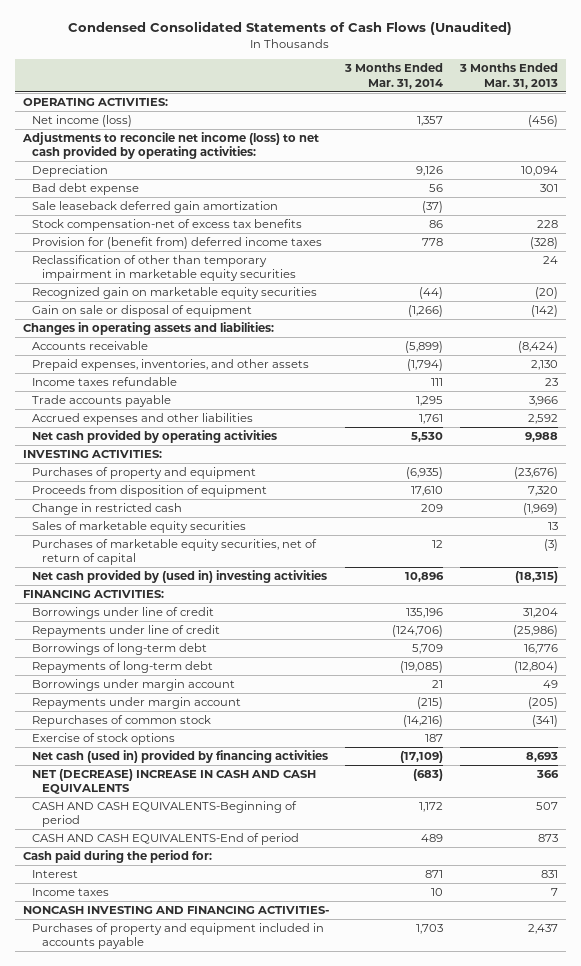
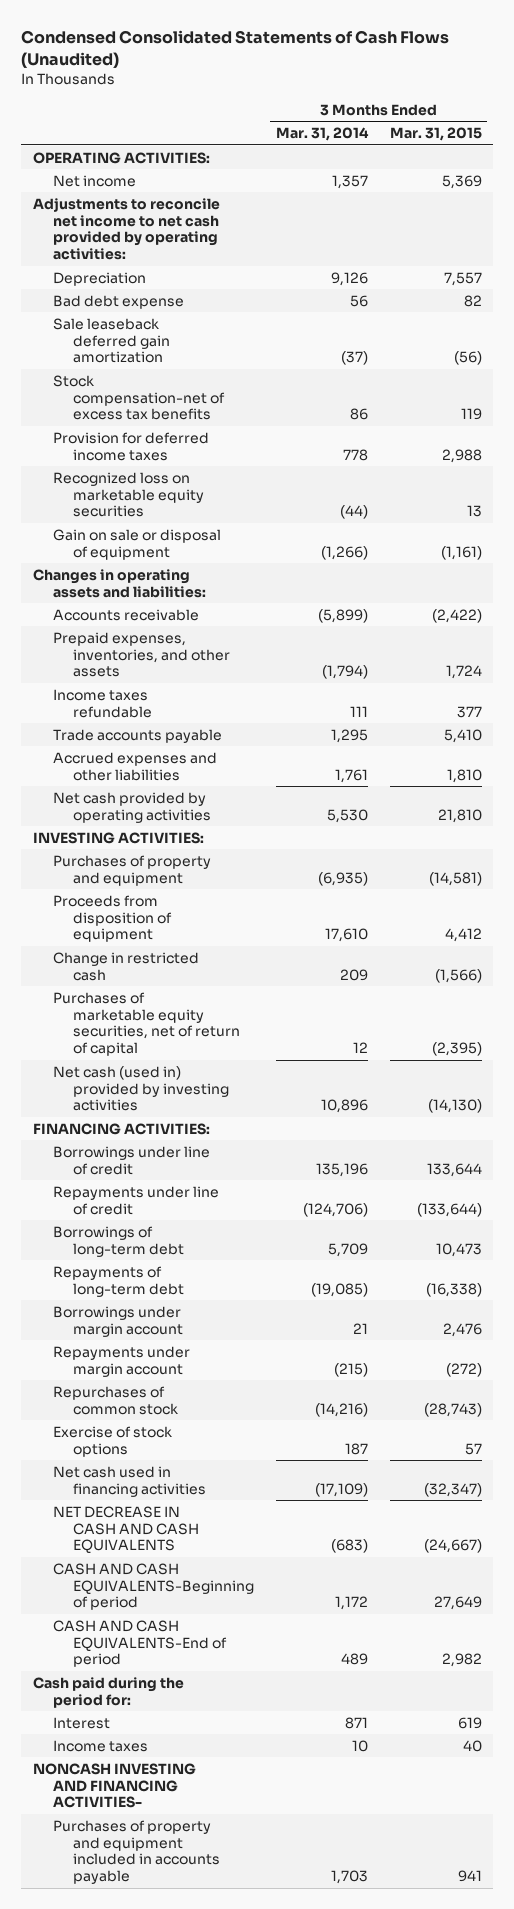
- | 3 Months Ended Mar. 31, 2014 | 3 Months Ended Mar. 31, 2013
+ | 3 Months Ended Mar. 31, 2014 | 3 Months Ended Mar. 31, 2015
- Net income (loss) | 1,357 | (456)
- Adjustments to reconcile net income (loss) to net cash provided by operating activities:
+ Net income | 1,357 | 5,369
+ Adjustments to reconcile net income to net cash provided by operating activities:
- Provision for (benefit from) deferred income taxes | 778 | (328)
- Reclassification of other than temporary impairment in marketable equity securities | | 24
- Recognized gain on marketable equity securities | (44) | (20)
+ Provision for deferred income taxes | 778 | 2,988
+ Recognized loss on marketable equity securities | (44) | 13
- Sales of marketable equity securities | | 13
- Net cash provided by (used in) investing activities | 10,896 | (18,315)
+ Net cash (used in) provided by investing activities | 10,896 | (14,130)
- Net cash (used in) provided by financing activities | (17,109) | 8,693
- NET (DECREASE) INCREASE IN CASH AND CASH EQUIVALENTS | (683) | 366
+ Net cash used in financing activities | (17,109) | (32,347)
+ NET DECREASE IN CASH AND CASH EQUIVALENTS | (683) | (24,667)

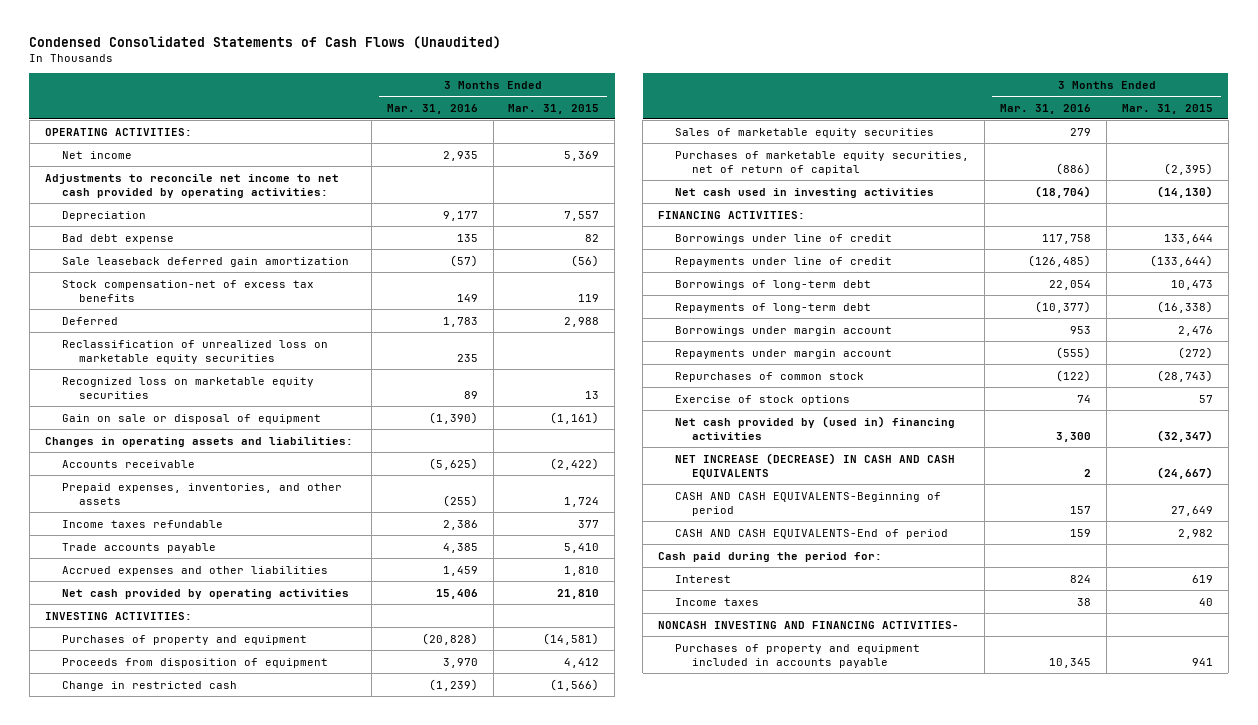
- | 3 Months Ended Mar. 31, 2014 | 3 Months Ended Mar. 31, 2015
+ | 3 Months Ended Mar. 31, 2016 | 3 Months Ended Mar. 31, 2015
- Provision for deferred income taxes | 778 | 2,988
+ Deferred | 1,783 | 2,988
+ Reclassification of unrealized loss on marketable equity securities | 235 |
+ Sales of marketable equity securities | 279 |
- Net cash (used in) provided by investing activities | 10,896 | (14,130)
+ Net cash used in investing activities | (18,704) | (14,130)
- Net cash used in financing activities | (17,109) | (32,347)
- NET DECREASE IN CASH AND CASH EQUIVALENTS | (683) | (24,667)
+ Net cash provided by (used in) financing activities | 3,300 | (32,347)
+ NET INCREASE (DECREASE) IN CASH AND CASH EQUIVALENTS | 2 | (24,667)

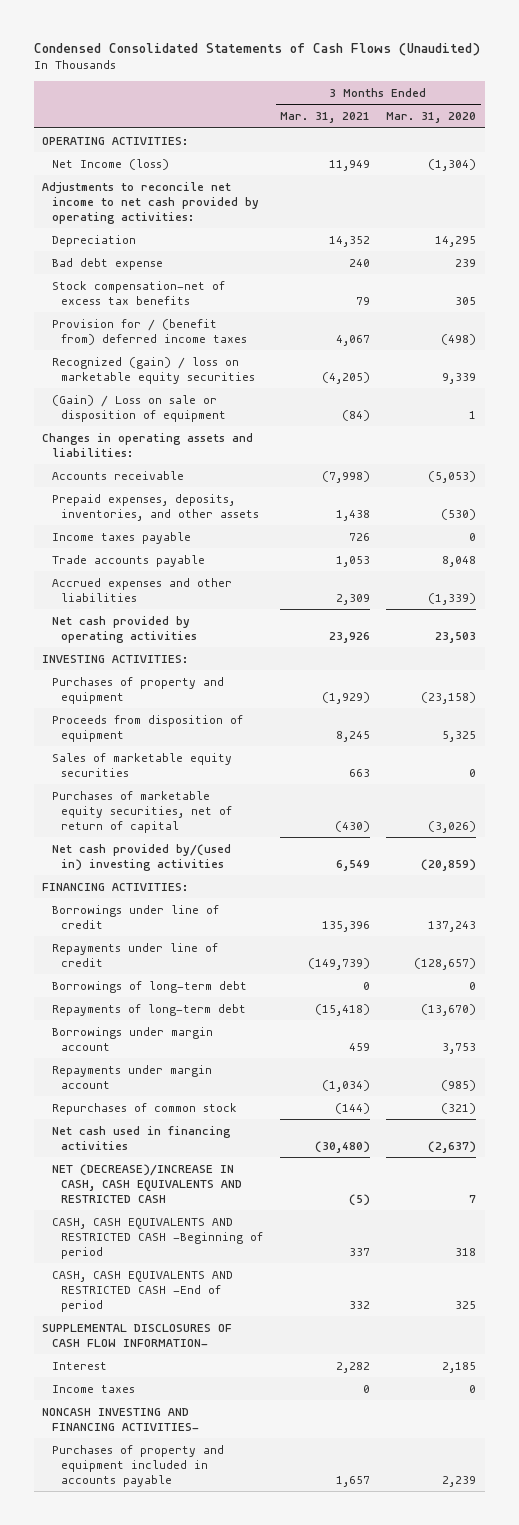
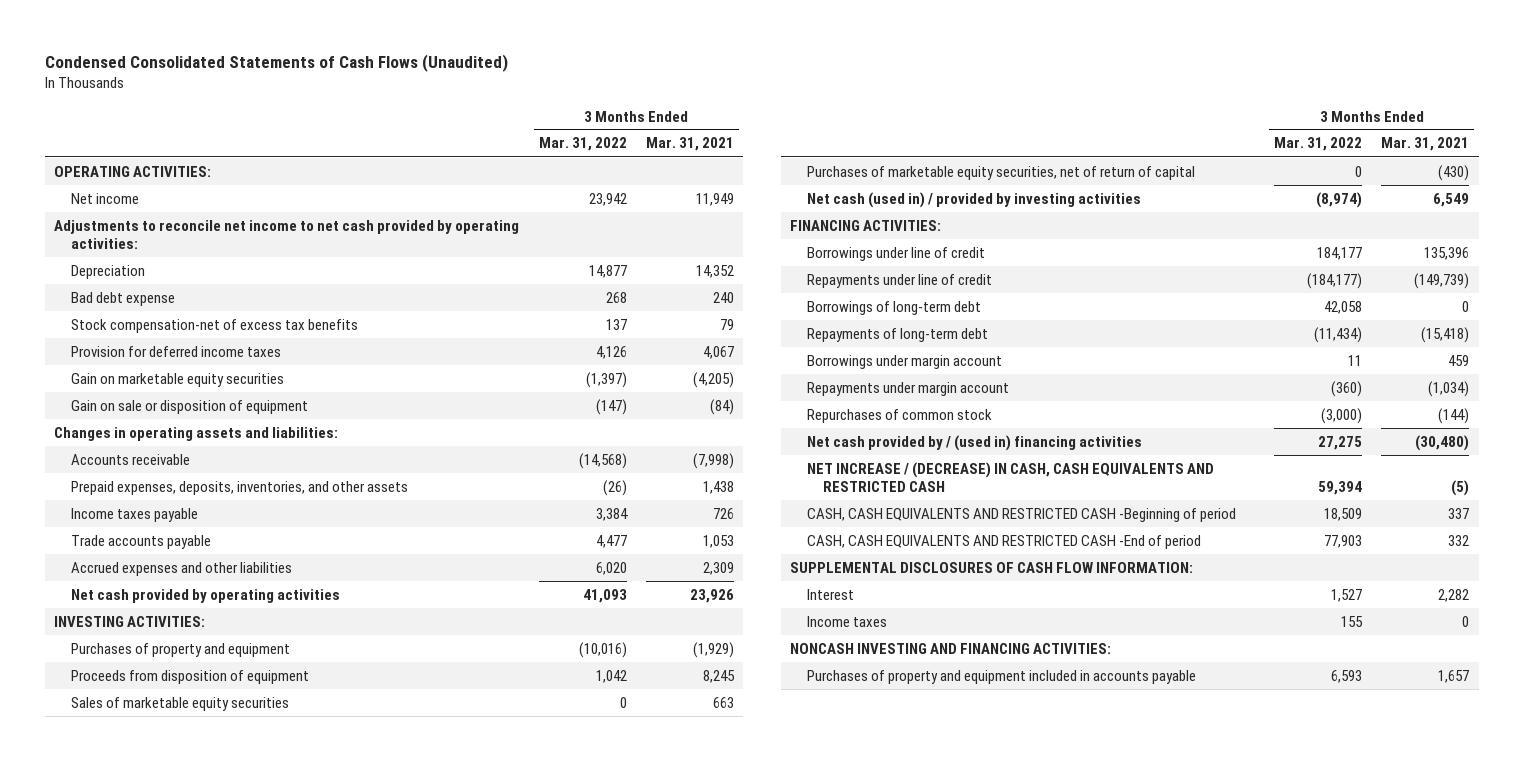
- | 3 Months Ended Mar. 31, 2021 | 3 Months Ended Mar. 31, 2020
+ | 3 Months Ended Mar. 31, 2022 | 3 Months Ended Mar. 31, 2021
- Net Income (loss) | 11,949 | (1,304)
+ Net income | 23,942 | 11,949
- Provision for / (benefit from) deferred income taxes | 4,067 | (498)
- Recognized (gain) / loss on marketable equity securities | (4,205) | 9,339
- (Gain) / Loss on sale or disposition of equipment | (84) | 1
+ Provision for deferred income taxes | 4,126 | 4,067
+ Gain on marketable equity securities | (1,397) | (4,205)
+ Gain on sale or disposition of equipment | (147) | (84)
- Net cash provided by/(used in) investing activities | 6,549 | (20,859)
+ Net cash (used in) / provided by investing activities | (8,974) | 6,549
- Net cash used in financing activities | (30,480) | (2,637)
- NET (DECREASE)/INCREASE IN CASH, CASH EQUIVALENTS AND RESTRICTED CASH | (5) | 7
+ Net cash provided by / (used in) financing activities | 27,275 | (30,480)
+ NET INCREASE / (DECREASE) IN CASH, CASH EQUIVALENTS AND RESTRICTED CASH | 59,394 | (5)
- SUPPLEMENTAL DISCLOSURES OF CASH FLOW INFORMATION-
+ SUPPLEMENTAL DISCLOSURES OF CASH FLOW INFORMATION:
- NONCASH INVESTING AND FINANCING ACTIVITIES-
+ NONCASH INVESTING AND FINANCING ACTIVITIES:

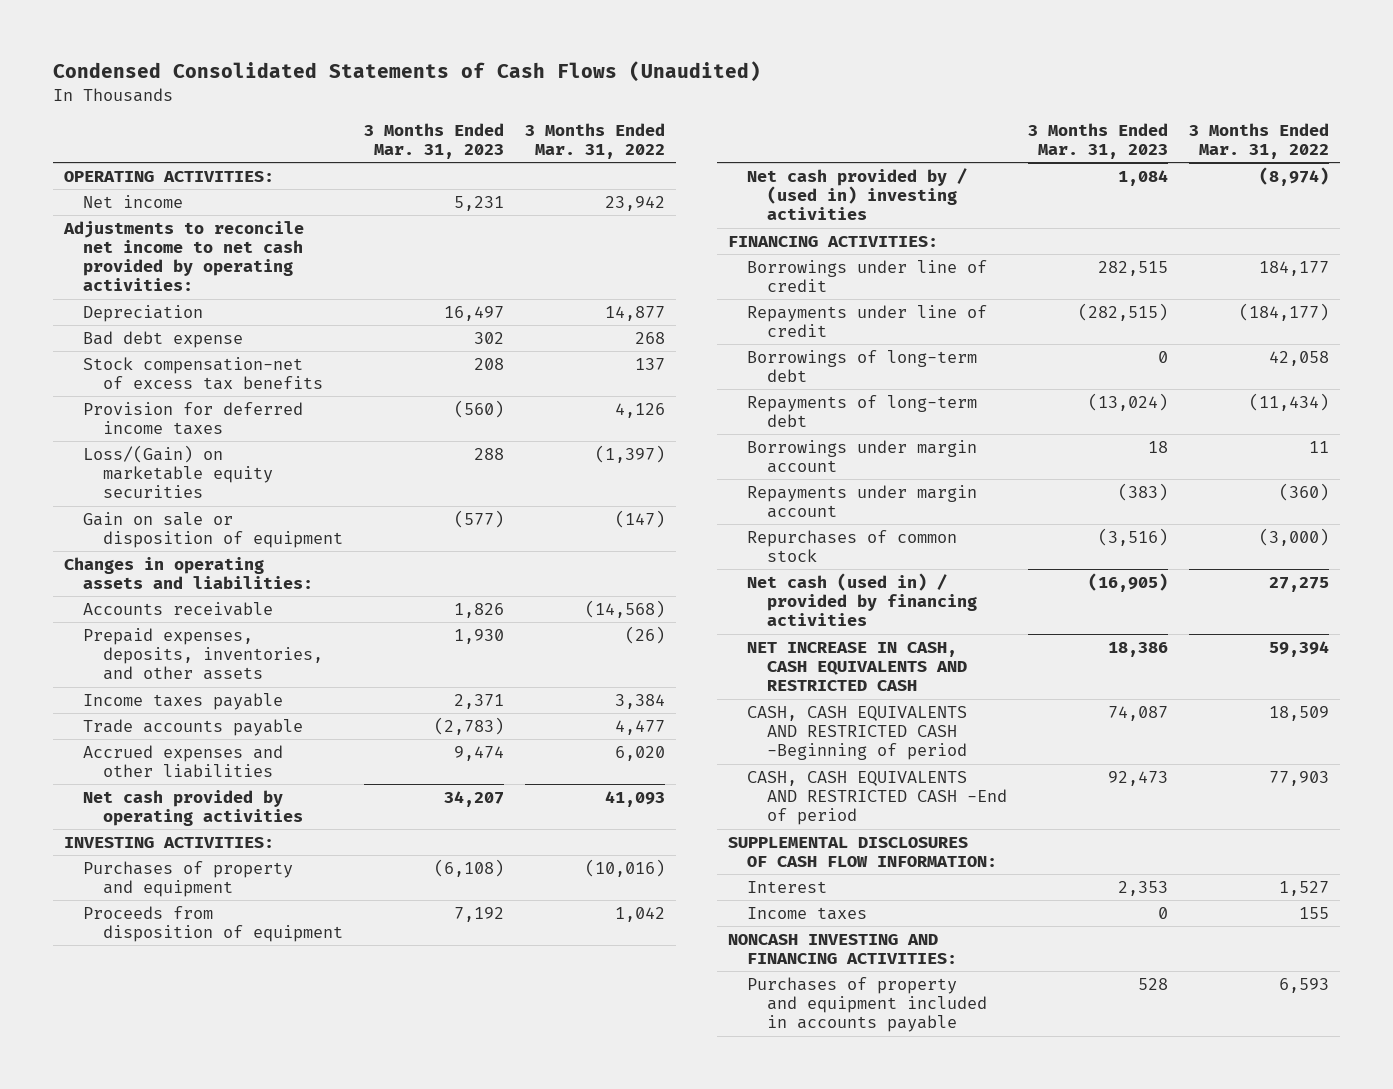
- | 3 Months Ended Mar. 31, 2022 | 3 Months Ended Mar. 31, 2021
+ | 3 Months Ended Mar. 31, 2023 | 3 Months Ended Mar. 31, 2022
- Gain on marketable equity securities | (1,397) | (4,205)
+ Loss/(Gain) on marketable equity securities | 288 | (1,397)
- Sales of marketable equity securities | 0 | 663
- Purchases of marketable equity securities, net of return of capital | 0 | (430)
- Net cash (used in) / provided by investing activities | (8,974) | 6,549
+ Net cash provided by / (used in) investing activities | 1,084 | (8,974)
- Net cash provided by / (used in) financing activities | 27,275 | (30,480)
- NET INCREASE / (DECREASE) IN CASH, CASH EQUIVALENTS AND RESTRICTED CASH | 59,394 | (5)
+ Net cash (used in) / provided by financing activities | (16,905) | 27,275
+ NET INCREASE IN CASH, CASH EQUIVALENTS AND RESTRICTED CASH | 18,386 | 59,394

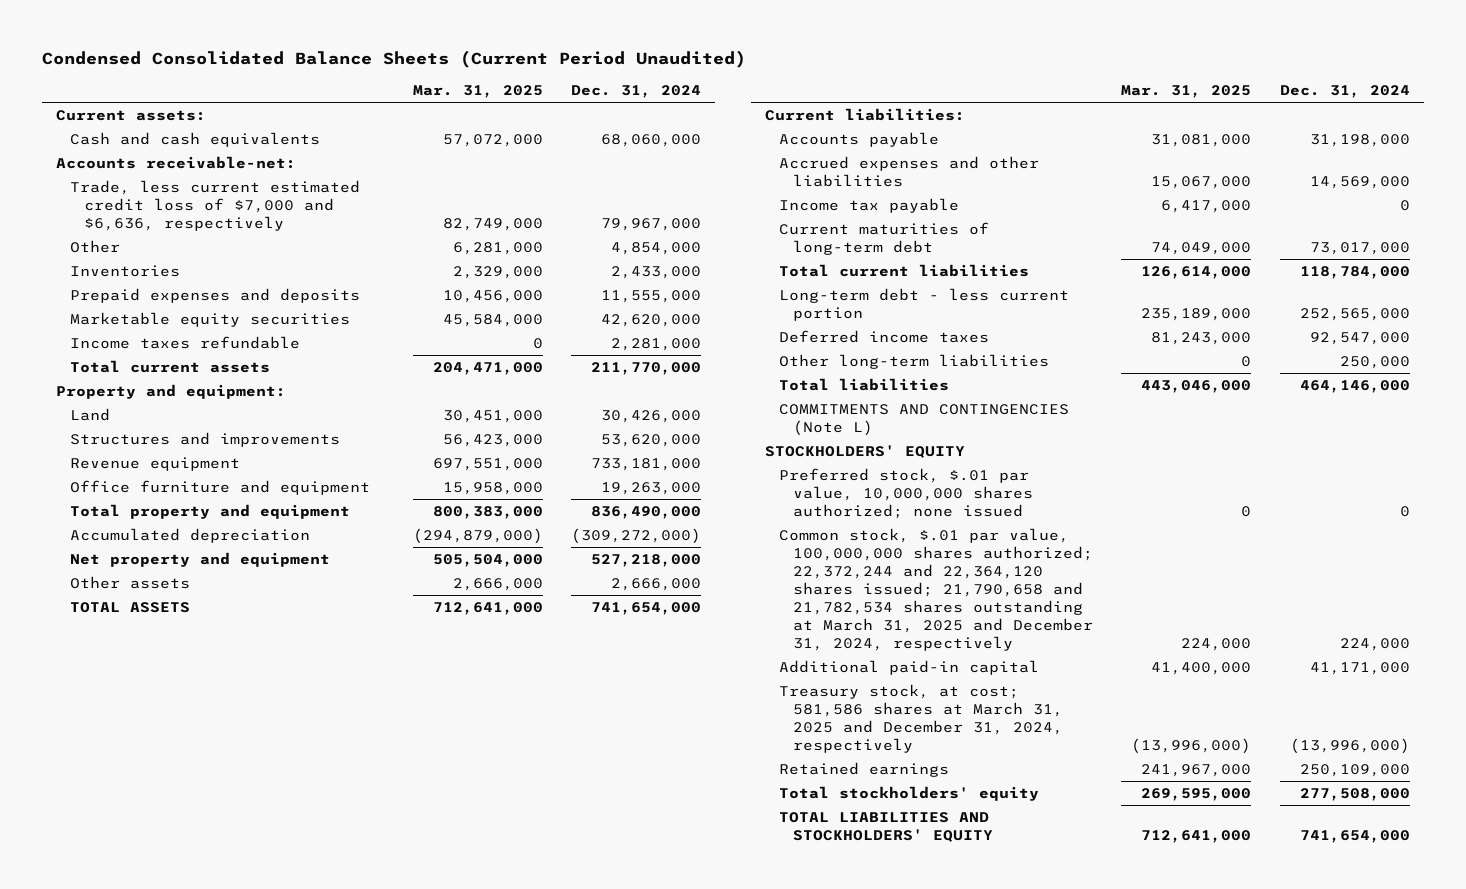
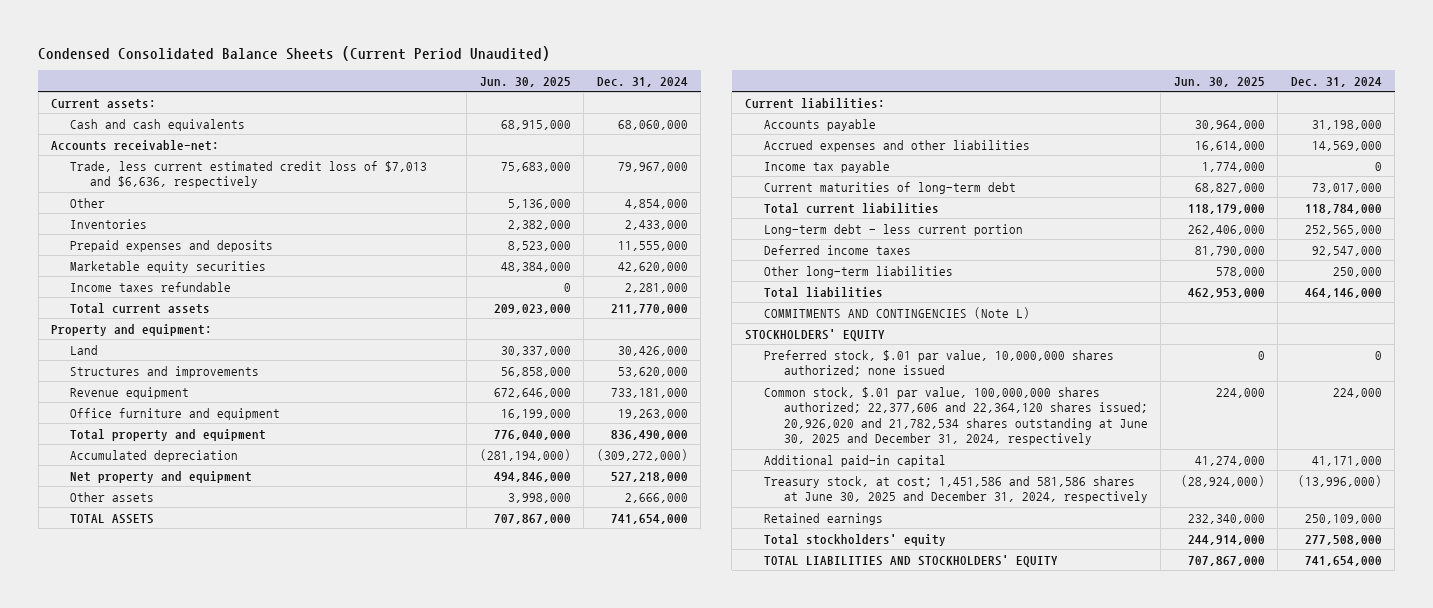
- | Mar. 31, 2025 | Dec. 31, 2024
+ | Jun. 30, 2025 | Dec. 31, 2024
- Trade, less current estimated credit loss of $7,000 and $6,636, respectively | 82,749,000 | 79,967,000
+ Trade, less current estimated credit loss of $7,013 and $6,636, respectively | 75,683,000 | 79,967,000
- Common stock, $.01 par value, 100,000,000 shares authorized; 22,372,244 and 22,364,120 shares issued; 21,790,658 and 21,782,534 shares outstanding at March 31, 2025 and December 31, 2024, respectively | 224,000 | 224,000
+ Common stock, $.01 par value, 100,000,000 shares authorized; 22,377,606 and 22,364,120 shares issued; 20,926,020 and 21,782,534 shares outstanding at June 30, 2025 and December 31, 2024, respectively | 224,000 | 224,000
- Treasury stock, at cost; 581,586 shares at March 31, 2025 and December 31, 2024, respectively | (13,996,000) | (13,996,000)
+ Treasury stock, at cost; 1,451,586 and 581,586 shares at June 30, 2025 and December 31, 2024, respectively | (28,924,000) | (13,996,000)

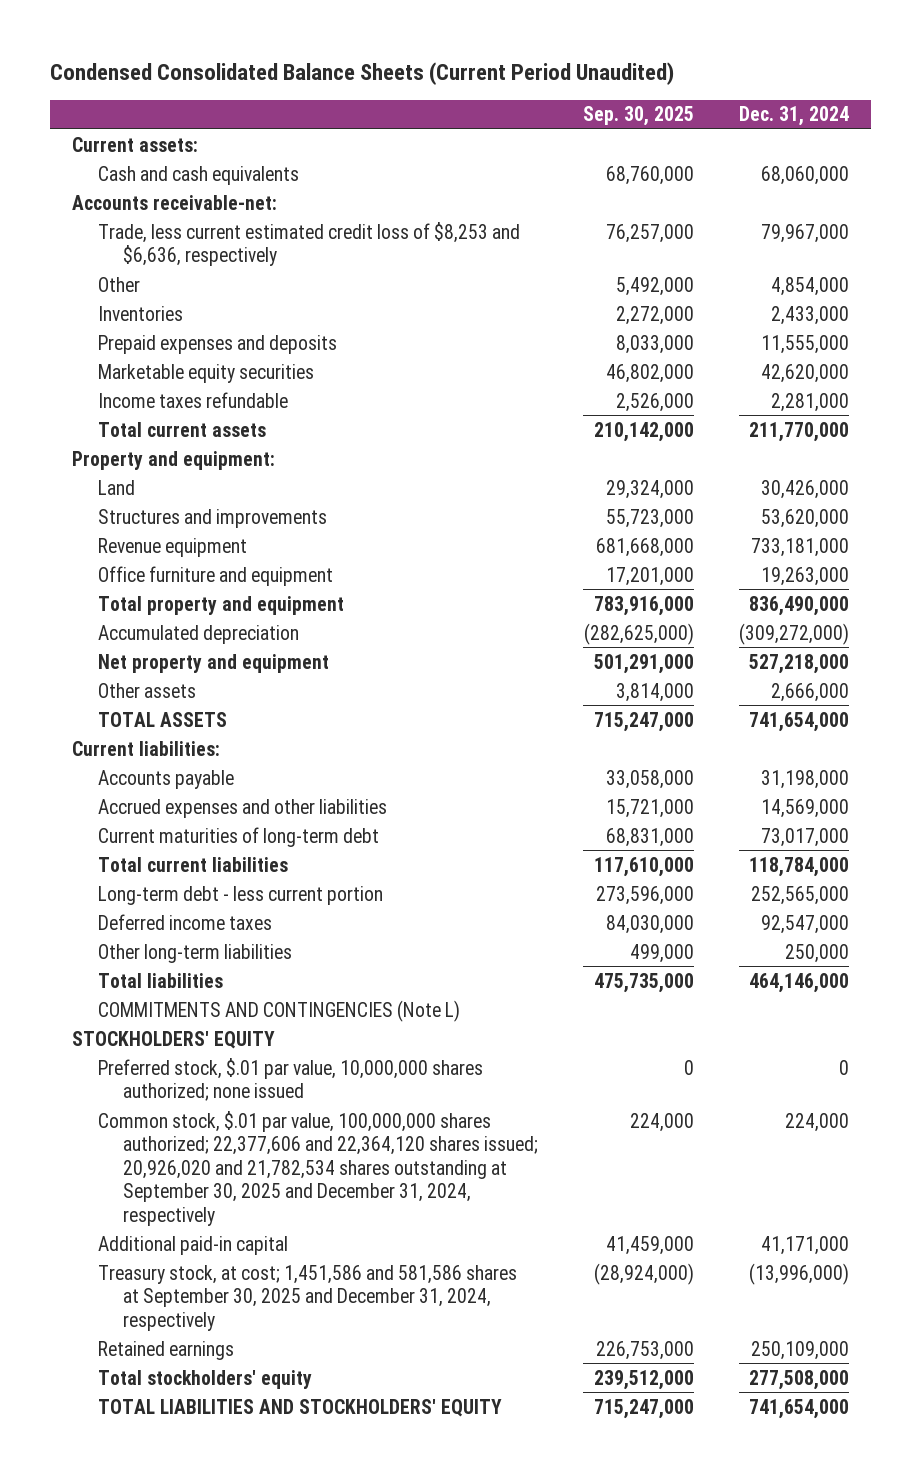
- | Jun. 30, 2025 | Dec. 31, 2024
+ | Sep. 30, 2025 | Dec. 31, 2024
- Trade, less current estimated credit loss of $7,013 and $6,636, respectively | 75,683,000 | 79,967,000
+ Trade, less current estimated credit loss of $8,253 and $6,636, respectively | 76,257,000 | 79,967,000
- Income tax payable | 1,774,000 | 0
- Common stock, $.01 par value, 100,000,000 shares authorized; 22,377,606 and 22,364,120 shares issued; 20,926,020 and 21,782,534 shares outstanding at June 30, 2025 and December 31, 2024, respectively | 224,000 | 224,000
+ Common stock, $.01 par value, 100,000,000 shares authorized; 22,377,606 and 22,364,120 shares issued; 20,926,020 and 21,782,534 shares outstanding at September 30, 2025 and December 31, 2024, respectively | 224,000 | 224,000
- Treasury stock, at cost; 1,451,586 and 581,586 shares at June 30, 2025 and December 31, 2024, respectively | (28,924,000) | (13,996,000)
+ Treasury stock, at cost; 1,451,586 and 581,586 shares at September 30, 2025 and December 31, 2024, respectively | (28,924,000) | (13,996,000)

